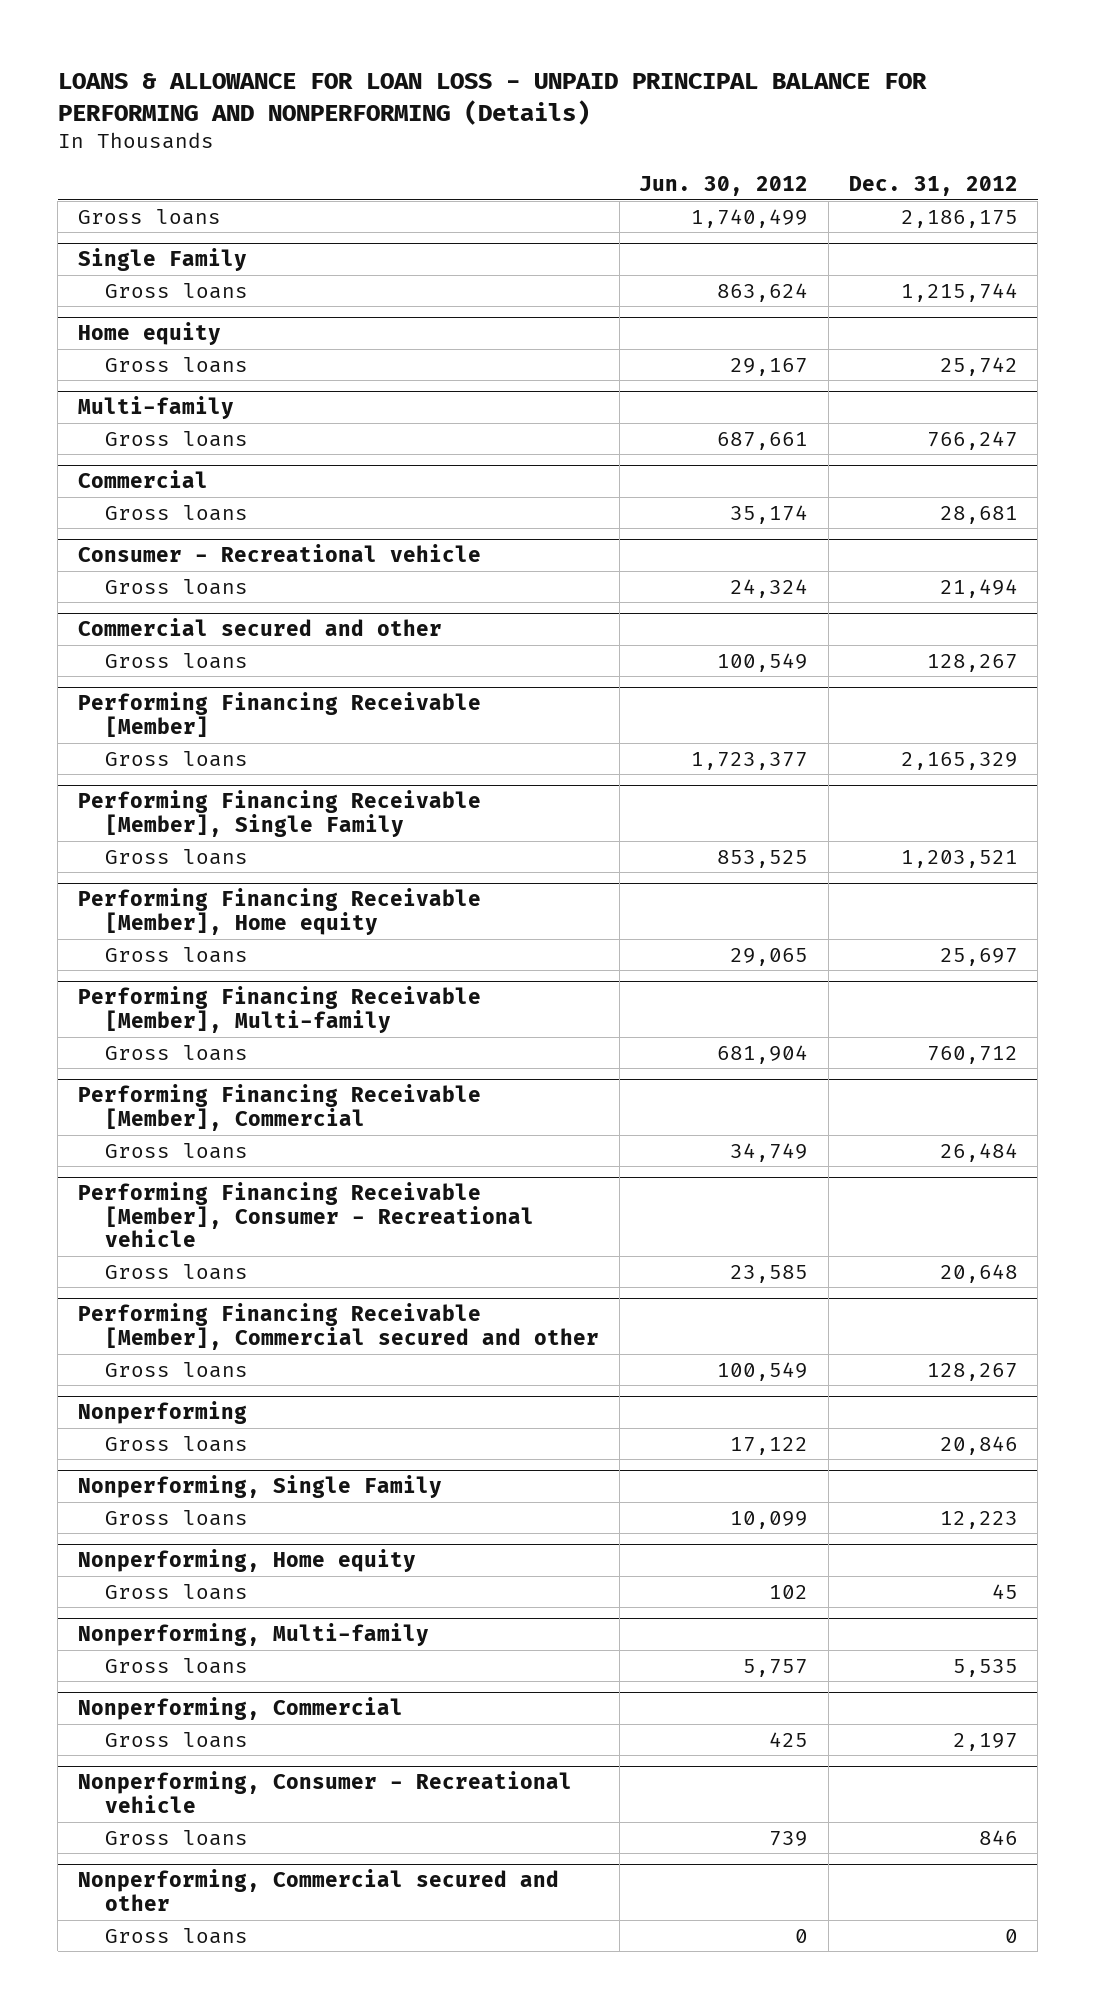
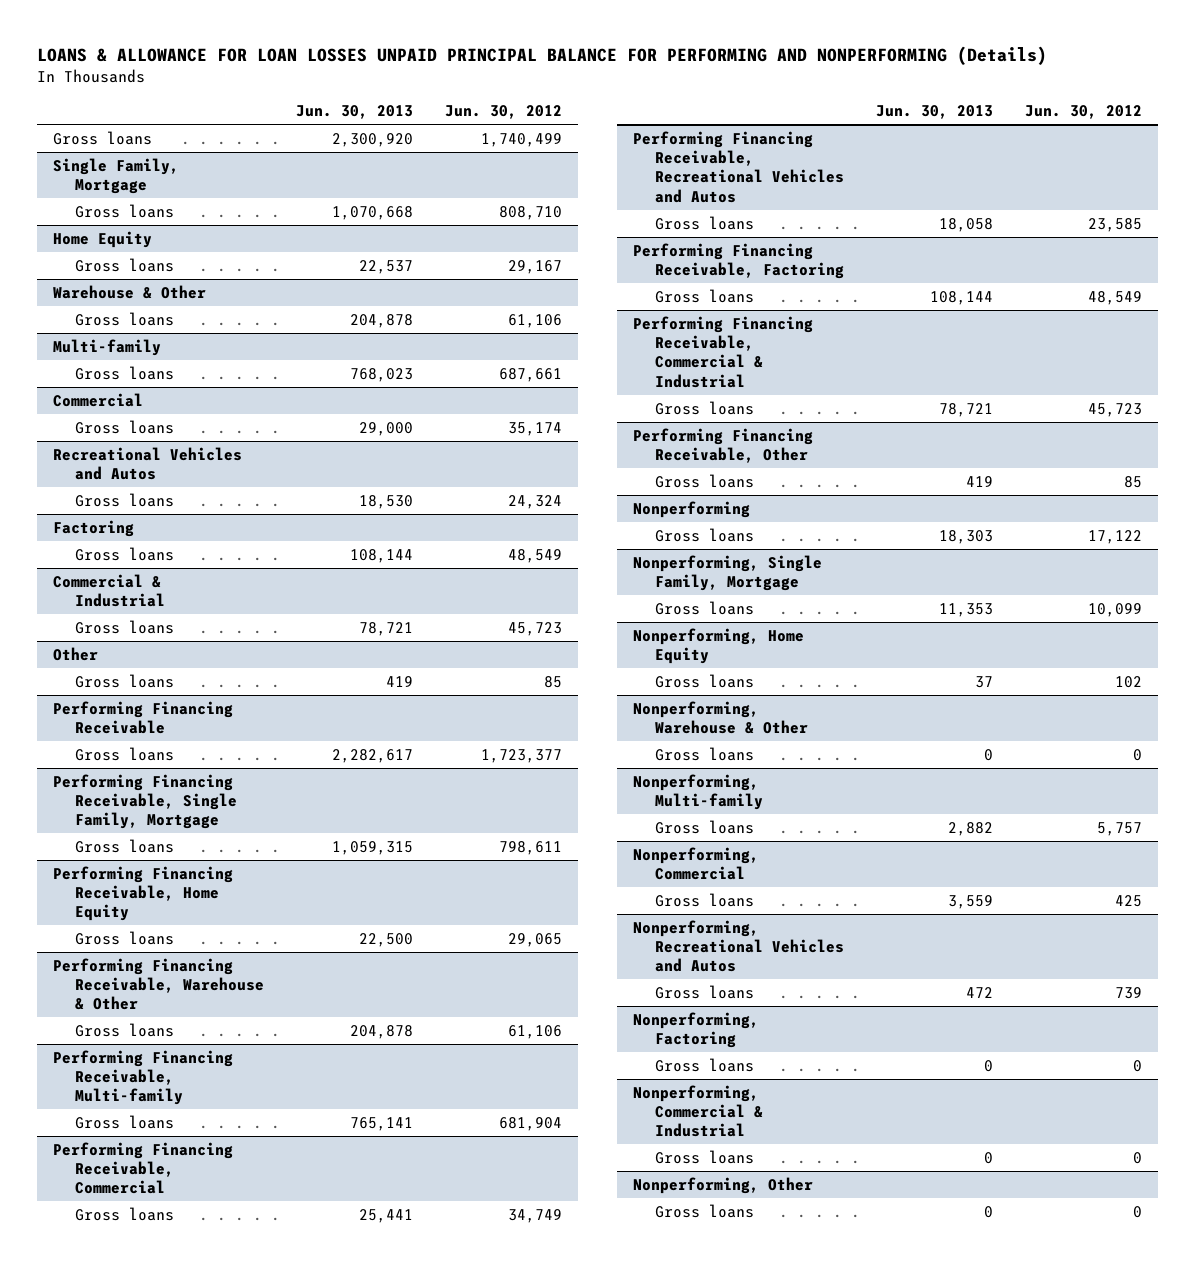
- LOANS & ALLOWANCE FOR LOAN LOSS - UNPAID PRINCIPAL BALANCE FOR PERFORMING AND NONPERFORMING (Details)
+ LOANS & ALLOWANCE FOR LOAN LOSSES UNPAID PRINCIPAL BALANCE FOR PERFORMING AND NONPERFORMING (Details)
- | Jun. 30, 2012 | Dec. 31, 2012
+ | Jun. 30, 2013 | Jun. 30, 2012
- Single Family
- Gross loans | 863,624 | 1,215,744
- Home equity
+ Single Family, Mortgage
+ Gross loans | 1,070,668 | 808,710
+ Home Equity
+ Warehouse & Other
+ Gross loans | 204,878 | 61,106
- Consumer - Recreational vehicle
+ Recreational Vehicles and Autos
- Commercial secured and other
- Gross loans | 100,549 | 128,267
- Performing Financing Receivable [Member]
+ Factoring
+ Gross loans | 108,144 | 48,549
+ Commercial & Industrial
+ Gross loans | 78,721 | 45,723
+ Other
+ Gross loans | 419 | 85
+ Performing Financing Receivable
- Performing Financing Receivable [Member], Single Family
- Gross loans | 853,525 | 1,203,521
- Performing Financing Receivable [Member], Home equity
+ Performing Financing Receivable, Single Family, Mortgage
+ Gross loans | 1,059,315 | 798,611
+ Performing Financing Receivable, Home Equity
- Performing Financing Receivable [Member], Multi-family
+ Performing Financing Receivable, Warehouse & Other
+ Gross loans | 204,878 | 61,106
+ Performing Financing Receivable, Multi-family
- Performing Financing Receivable [Member], Commercial
+ Performing Financing Receivable, Commercial
- Performing Financing Receivable [Member], Consumer - Recreational vehicle
+ Performing Financing Receivable, Recreational Vehicles and Autos
- Performing Financing Receivable [Member], Commercial secured and other
- Gross loans | 100,549 | 128,267
+ Performing Financing Receivable, Factoring
+ Gross loans | 108,144 | 48,549
+ Performing Financing Receivable, Commercial & Industrial
+ Gross loans | 78,721 | 45,723
+ Performing Financing Receivable, Other
+ Gross loans | 419 | 85
- Nonperforming, Single Family
+ Nonperforming, Single Family, Mortgage
- Nonperforming, Home equity
+ Nonperforming, Home Equity
+ Nonperforming, Warehouse & Other
+ Gross loans | 0 | 0
- Nonperforming, Consumer - Recreational vehicle
+ Nonperforming, Recreational Vehicles and Autos
- Nonperforming, Commercial secured and other
+ Nonperforming, Factoring
+ Nonperforming, Commercial & Industrial
+ Gross loans | 0 | 0
+ Nonperforming, Other
+ Gross loans | 0 | 0

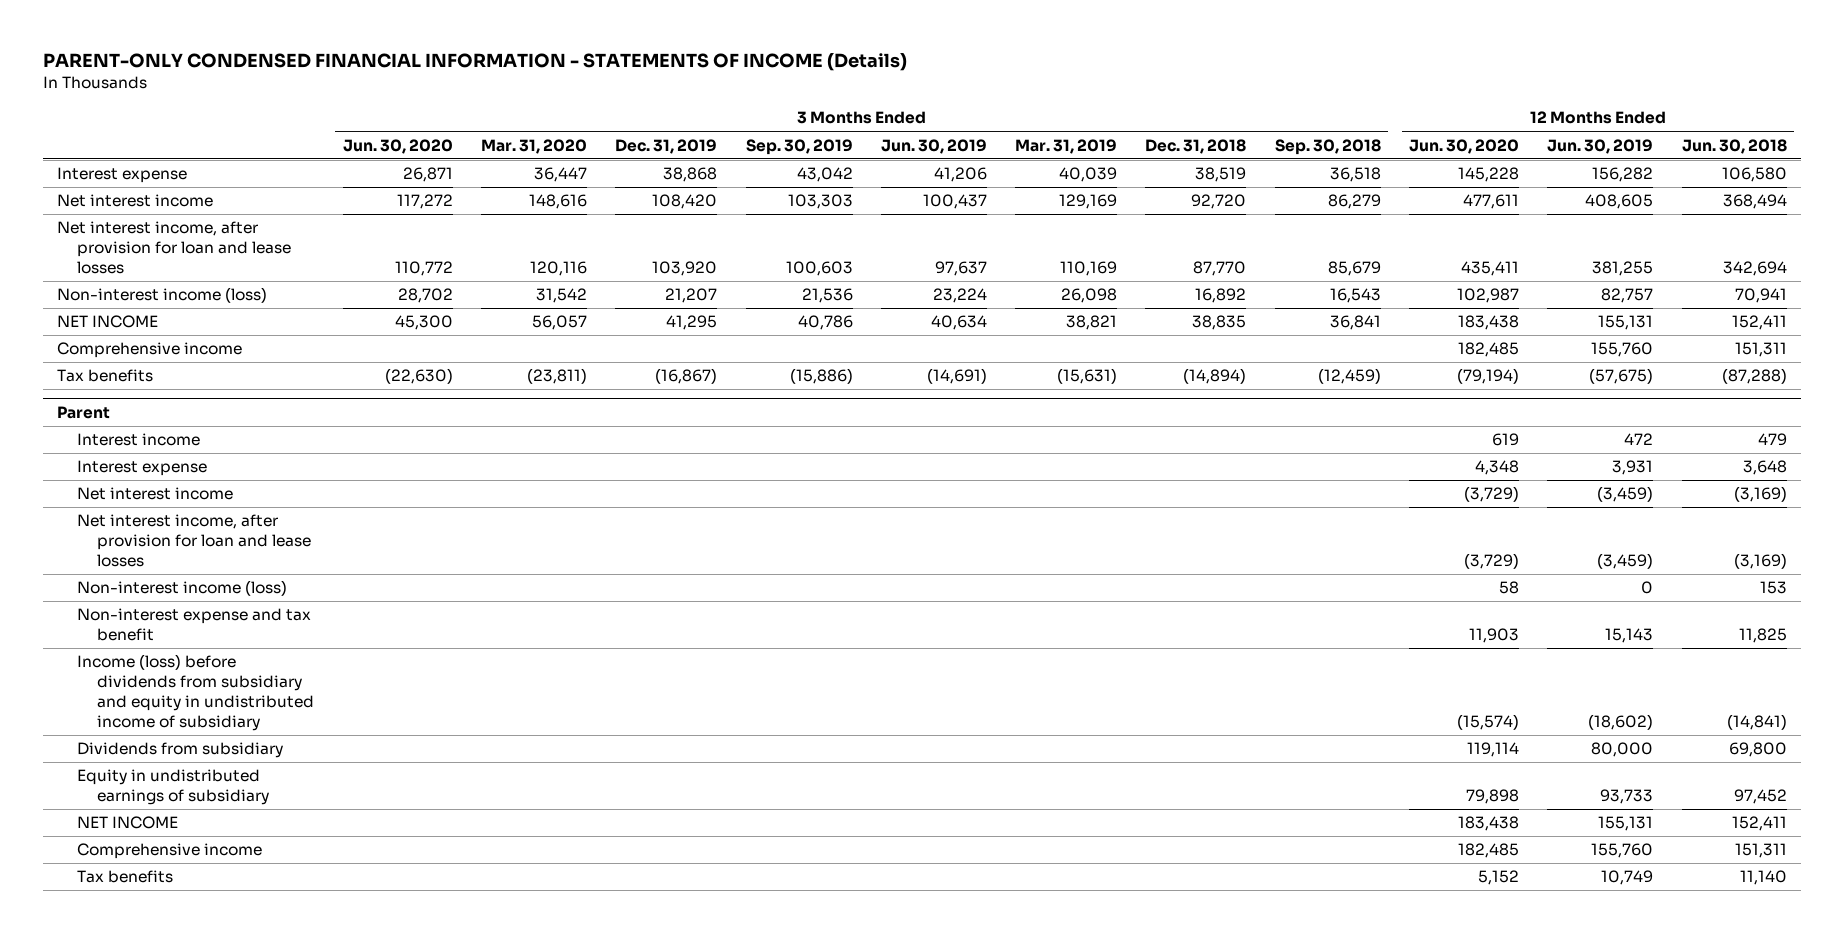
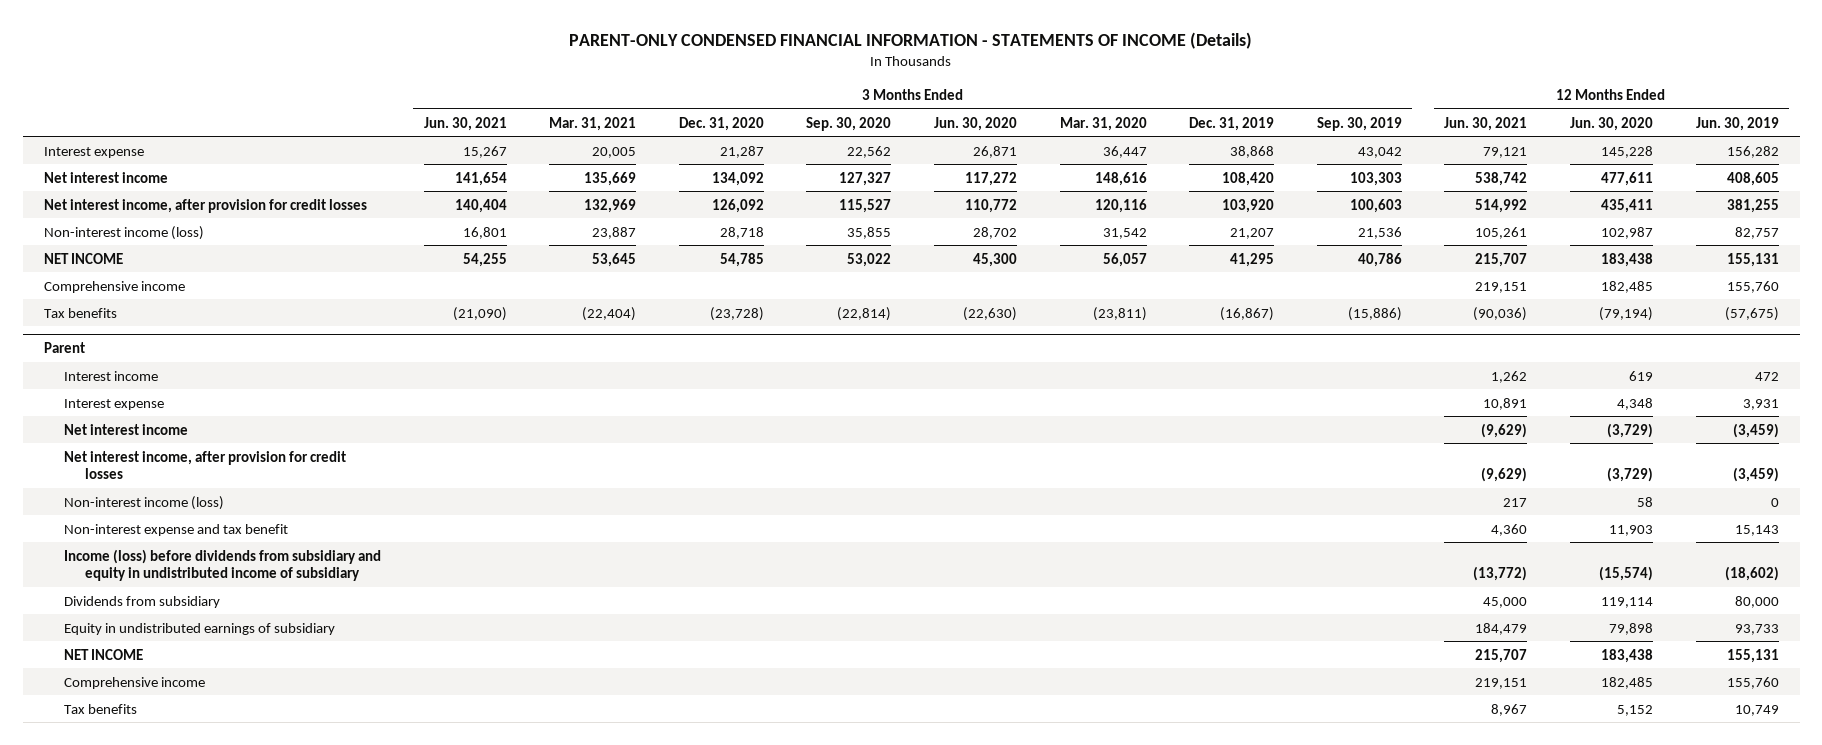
- | 3 Months Ended Jun. 30, 2020 | 3 Months Ended Mar. 31, 2020 | 3 Months Ended Dec. 31, 2019 | 3 Months Ended Sep. 30, 2019 | 3 Months Ended Jun. 30, 2019 | 3 Months Ended Mar. 31, 2019 | 3 Months Ended Dec. 31, 2018 | 3 Months Ended Sep. 30, 2018 | 12 Months Ended Jun. 30, 2020 | 12 Months Ended Jun. 30, 2019 | 12 Months Ended Jun. 30, 2018
+ | 3 Months Ended Jun. 30, 2021 | 3 Months Ended Mar. 31, 2021 | 3 Months Ended Dec. 31, 2020 | 3 Months Ended Sep. 30, 2020 | 3 Months Ended Jun. 30, 2020 | 3 Months Ended Mar. 31, 2020 | 3 Months Ended Dec. 31, 2019 | 3 Months Ended Sep. 30, 2019 | 12 Months Ended Jun. 30, 2021 | 12 Months Ended Jun. 30, 2020 | 12 Months Ended Jun. 30, 2019
- Net interest income, after provision for loan and lease losses | 110,772 | 120,116 | 103,920 | 100,603 | 97,637 | 110,169 | 87,770 | 85,679 | 435,411 | 381,255 | 342,694
+ Net interest income, after provision for credit losses | 140,404 | 132,969 | 126,092 | 115,527 | 110,772 | 120,116 | 103,920 | 100,603 | 514,992 | 435,411 | 381,255
@ Parent
- Net interest income, after provision for loan and lease losses | | | | | | | | | (3,729) | (3,459) | (3,169)
+ Net interest income, after provision for credit losses | | | | | | | | | (9,629) | (3,729) | (3,459)

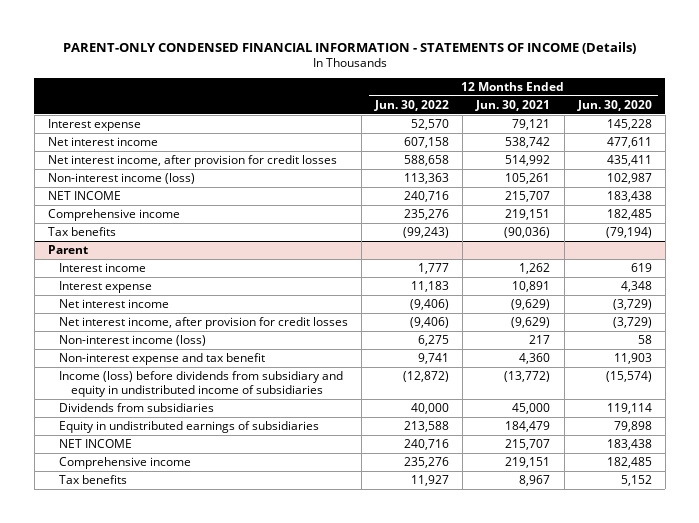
- | 3 Months Ended Jun. 30, 2021 | 3 Months Ended Mar. 31, 2021 | 3 Months Ended Dec. 31, 2020 | 3 Months Ended Sep. 30, 2020 | 3 Months Ended Jun. 30, 2020 | 3 Months Ended Mar. 31, 2020 | 3 Months Ended Dec. 31, 2019 | 3 Months Ended Sep. 30, 2019 | 12 Months Ended Jun. 30, 2021 | 12 Months Ended Jun. 30, 2020 | 12 Months Ended Jun. 30, 2019
+ | 12 Months Ended Jun. 30, 2022 | 12 Months Ended Jun. 30, 2021 | 12 Months Ended Jun. 30, 2020
@ Parent
- Income (loss) before dividends from subsidiary and equity in undistributed income of subsidiary | | | | | | | | | (13,772) | (15,574) | (18,602)
- Dividends from subsidiary | | | | | | | | | 45,000 | 119,114 | 80,000
- Equity in undistributed earnings of subsidiary | | | | | | | | | 184,479 | 79,898 | 93,733
+ Income (loss) before dividends from subsidiary and equity in undistributed income of subsidiaries | (12,872) | (13,772) | (15,574)
+ Dividends from subsidiaries | 40,000 | 45,000 | 119,114
+ Equity in undistributed earnings of subsidiaries | 213,588 | 184,479 | 79,898

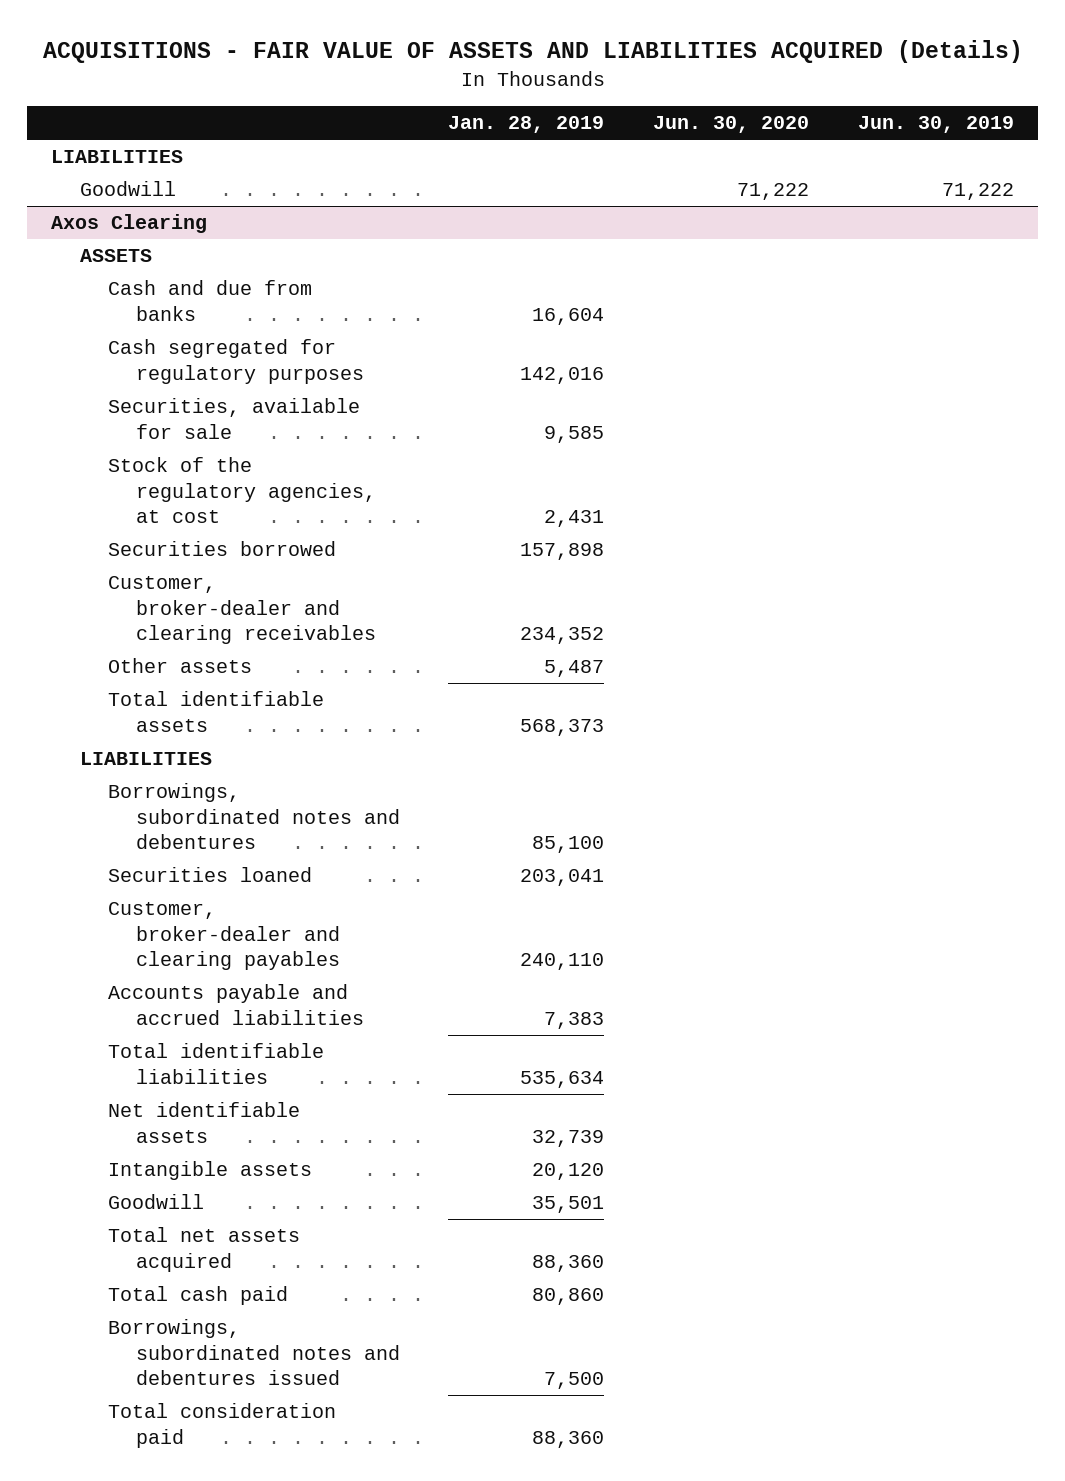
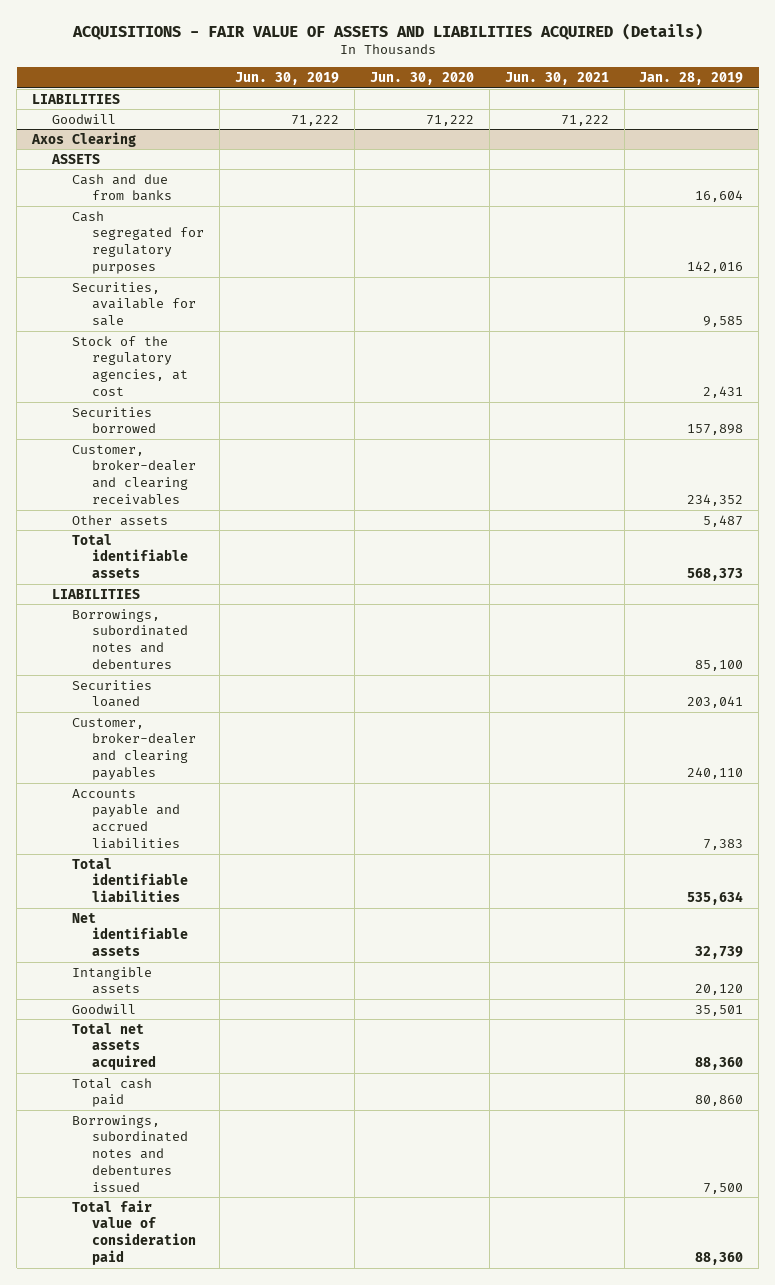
- | Jan. 28, 2019 | Jun. 30, 2020 | Jun. 30, 2019
+ | Jun. 30, 2019 | Jun. 30, 2020 | Jun. 30, 2021 | Jan. 28, 2019
@ Axos Clearing
- Total consideration paid | 88,360 | |
+ Total fair value of consideration paid | | | | 88,360

